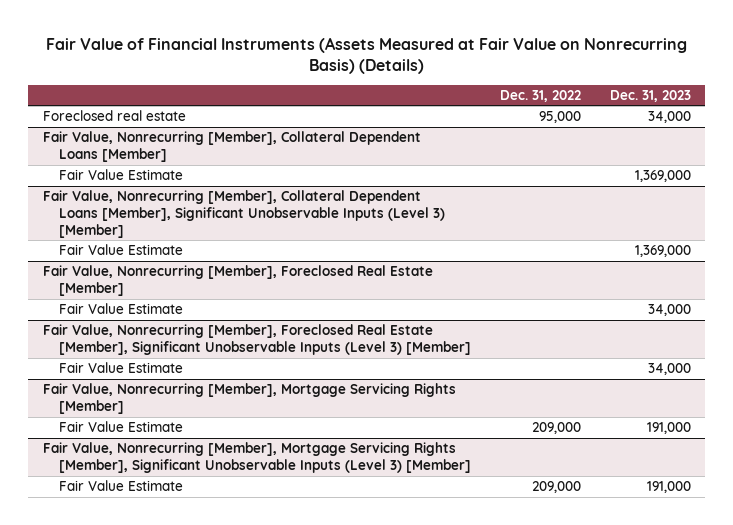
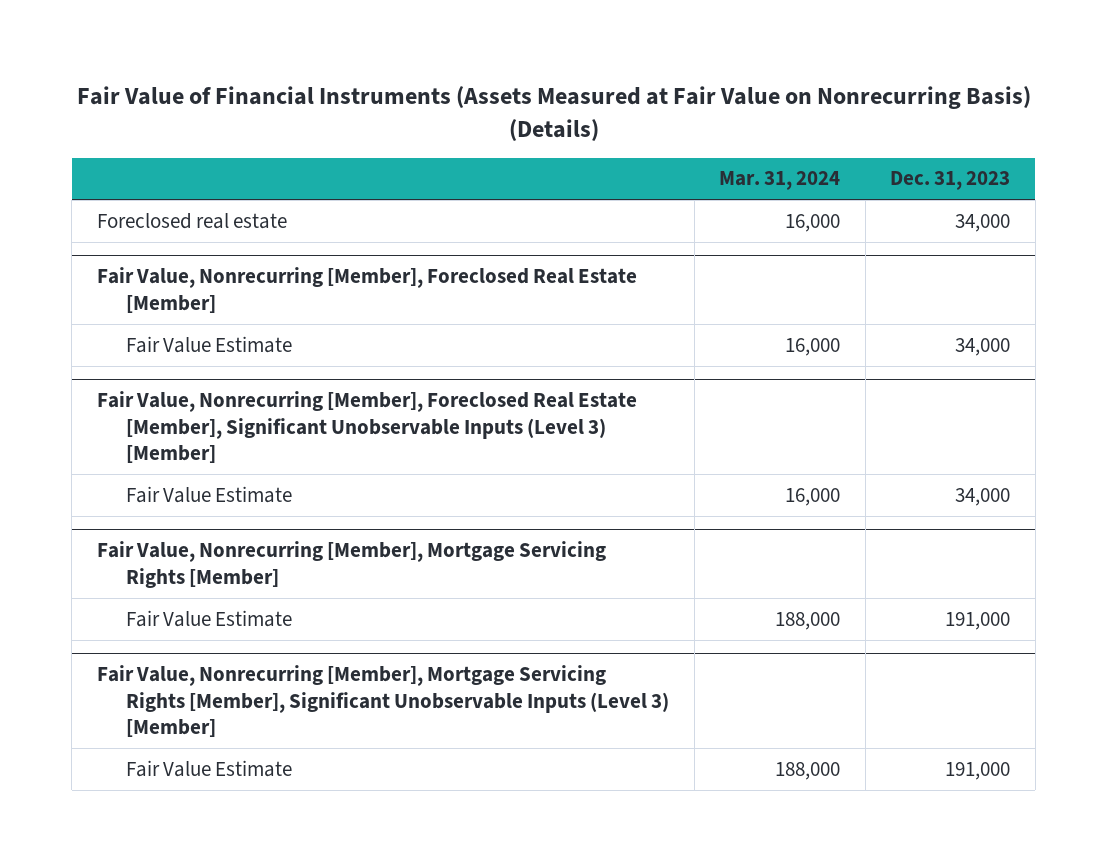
- | Dec. 31, 2022 | Dec. 31, 2023
+ | Mar. 31, 2024 | Dec. 31, 2023
- Fair Value, Nonrecurring [Member], Collateral Dependent Loans [Member]
- Fair Value Estimate | | 1,369,000
- Fair Value, Nonrecurring [Member], Collateral Dependent Loans [Member], Significant Unobservable Inputs (Level 3) [Member]
- Fair Value Estimate | | 1,369,000

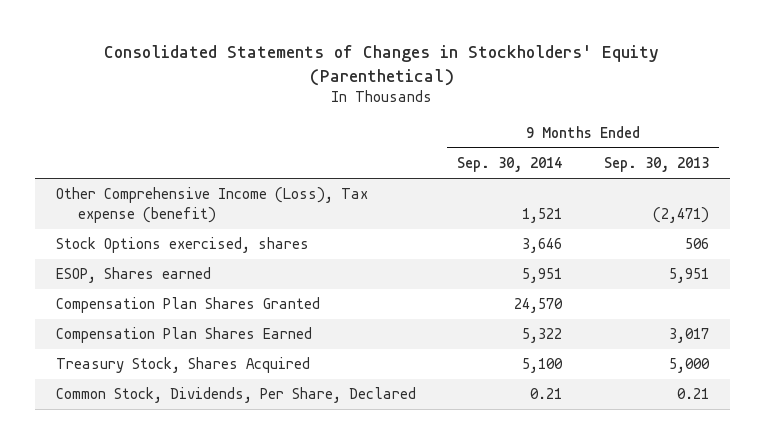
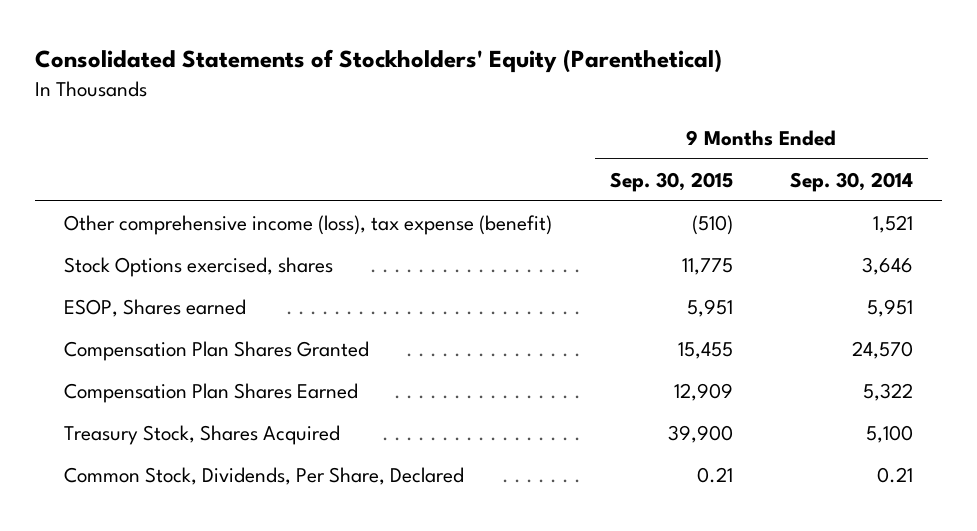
- Consolidated Statements of Changes in Stockholders' Equity (Parenthetical)
+ Consolidated Statements of Stockholders' Equity (Parenthetical)
- | 9 Months Ended Sep. 30, 2014 | 9 Months Ended Sep. 30, 2013
+ | 9 Months Ended Sep. 30, 2015 | 9 Months Ended Sep. 30, 2014
- Other Comprehensive Income (Loss), Tax expense (benefit) | 1,521 | (2,471)
+ Other comprehensive income (loss), tax expense (benefit) | (510) | 1,521

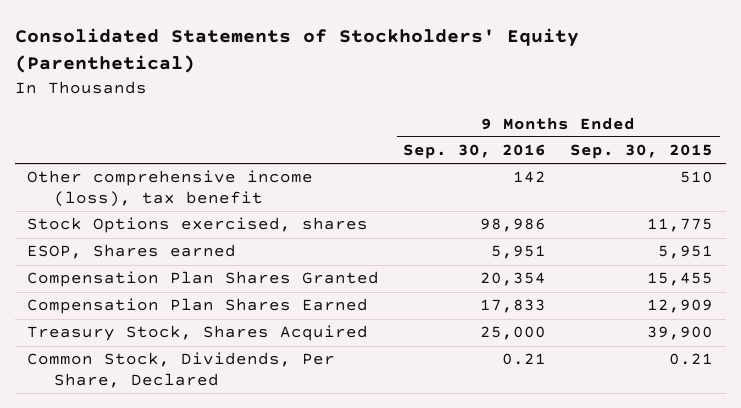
- | 9 Months Ended Sep. 30, 2015 | 9 Months Ended Sep. 30, 2014
+ | 9 Months Ended Sep. 30, 2016 | 9 Months Ended Sep. 30, 2015
- Other comprehensive income (loss), tax expense (benefit) | (510) | 1,521
+ Other comprehensive income (loss), tax benefit | 142 | 510

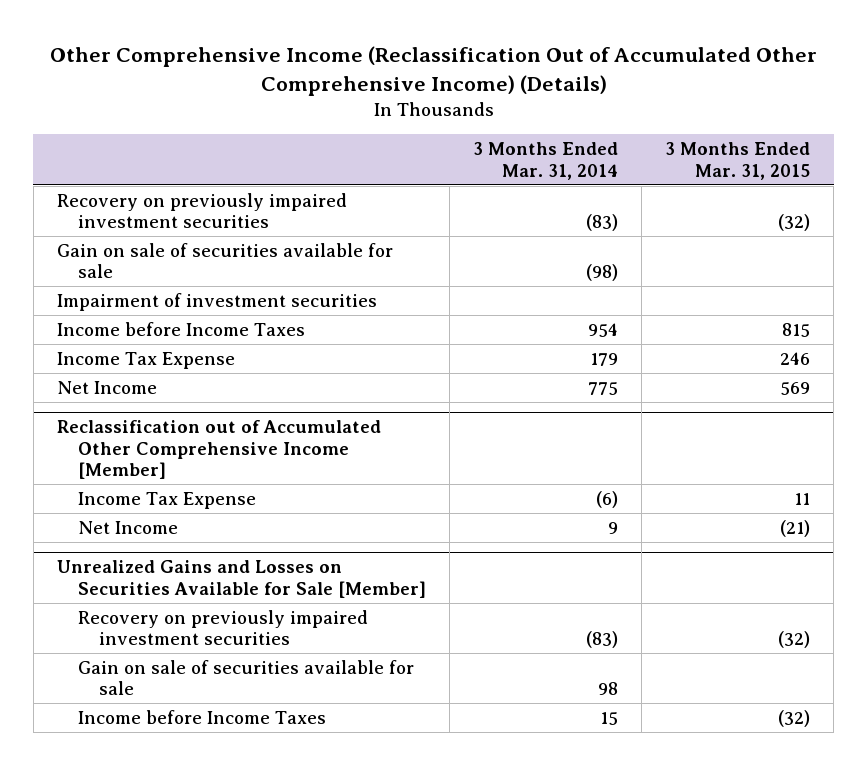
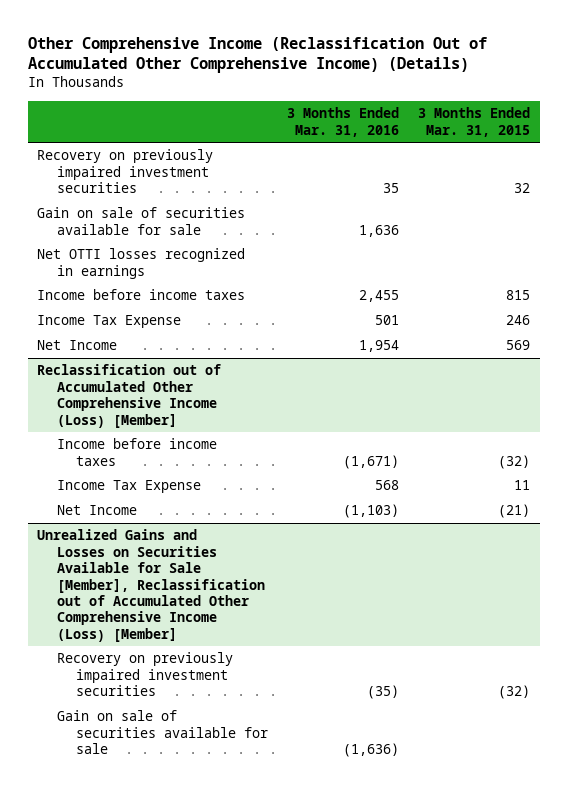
- | 3 Months Ended Mar. 31, 2014 | 3 Months Ended Mar. 31, 2015
+ | 3 Months Ended Mar. 31, 2016 | 3 Months Ended Mar. 31, 2015
- Recovery on previously impaired investment securities | (83) | (32)
+ Recovery on previously impaired investment securities | 35 | 32
- Impairment of investment securities
- Income before Income Taxes | 954 | 815
+ Net OTTI losses recognized in earnings
+ Income before income taxes | 2,455 | 815
- Reclassification out of Accumulated Other Comprehensive Income [Member]
+ Reclassification out of Accumulated Other Comprehensive Income (Loss) [Member]
+ Income before income taxes | (1,671) | (32)
- Unrealized Gains and Losses on Securities Available for Sale [Member]
+ Unrealized Gains and Losses on Securities Available for Sale [Member], Reclassification out of Accumulated Other Comprehensive Income (Loss) [Member]
- Income before Income Taxes | 15 | (32)

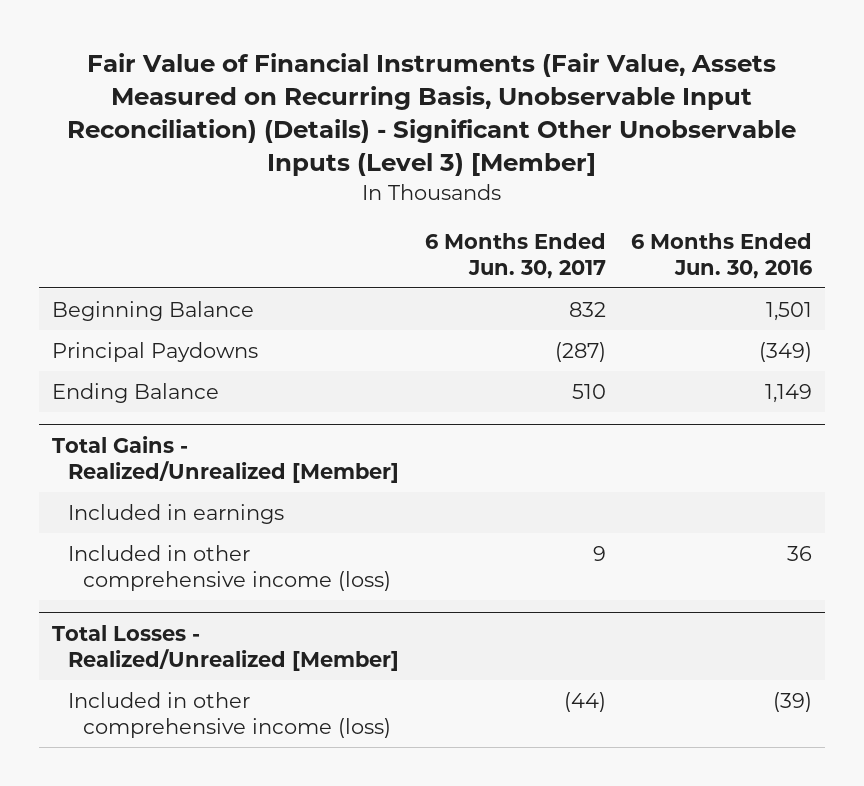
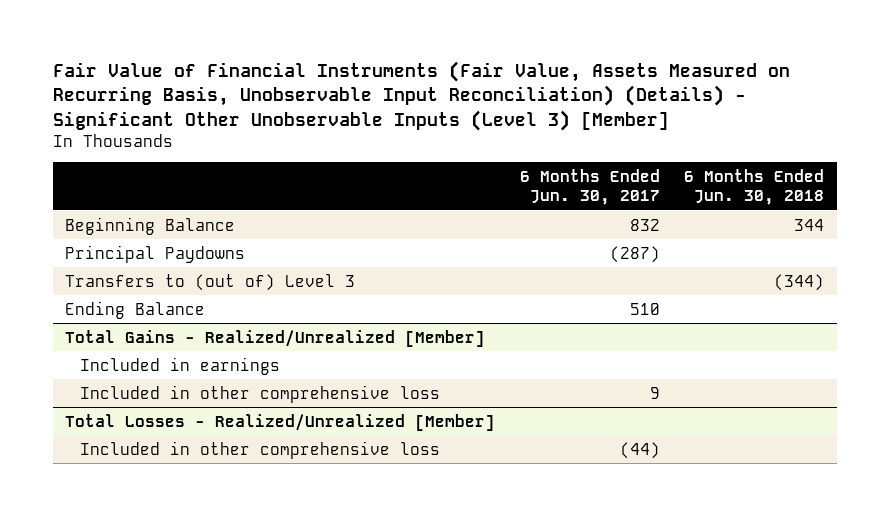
- | 6 Months Ended Jun. 30, 2017 | 6 Months Ended Jun. 30, 2016
+ | 6 Months Ended Jun. 30, 2017 | 6 Months Ended Jun. 30, 2018
+ Transfers to (out of) Level 3 | | (344)
@ Total Gains - Realized/Unrealized [Member]
- Included in other comprehensive income (loss) | 9 | 36
+ Included in other comprehensive loss | 9 |
@ Total Losses - Realized/Unrealized [Member]
- Included in other comprehensive income (loss) | (44) | (39)
+ Included in other comprehensive loss | (44) |

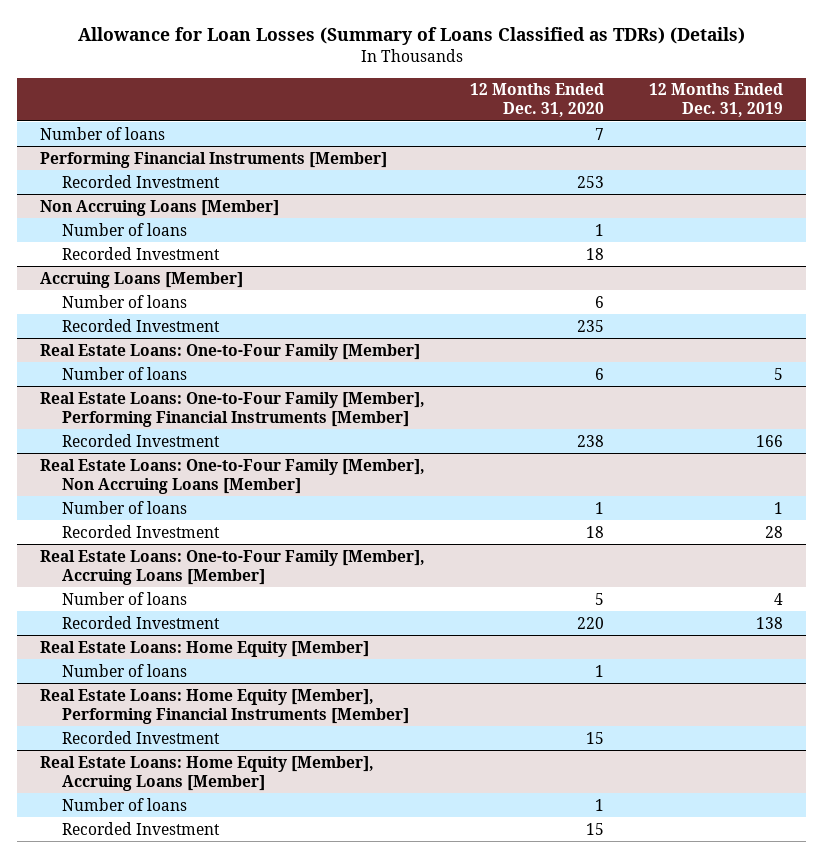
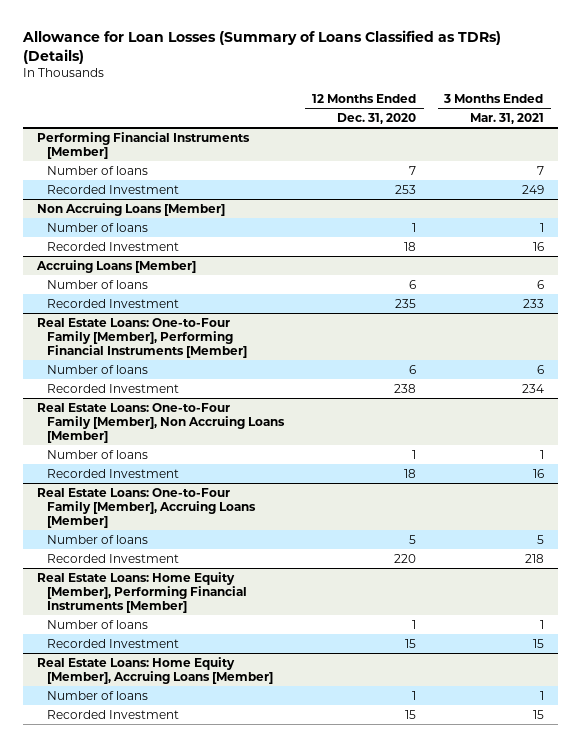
- | 12 Months Ended Dec. 31, 2020 | 12 Months Ended Dec. 31, 2019
+ | 12 Months Ended Dec. 31, 2020 | 3 Months Ended Mar. 31, 2021
- Number of loans | 7 |
@ Performing Financial Instruments [Member]
+ Number of loans | 7 | 7
- Real Estate Loans: One-to-Four Family [Member]
- Number of loans | 6 | 5
@ Real Estate Loans: One-to-Four Family [Member], Performing Financial Instruments [Member]
+ Number of loans | 6 | 6
- Real Estate Loans: Home Equity [Member]
- Number of loans | 1 |
@ Real Estate Loans: Home Equity [Member], Performing Financial Instruments [Member]
+ Number of loans | 1 | 1

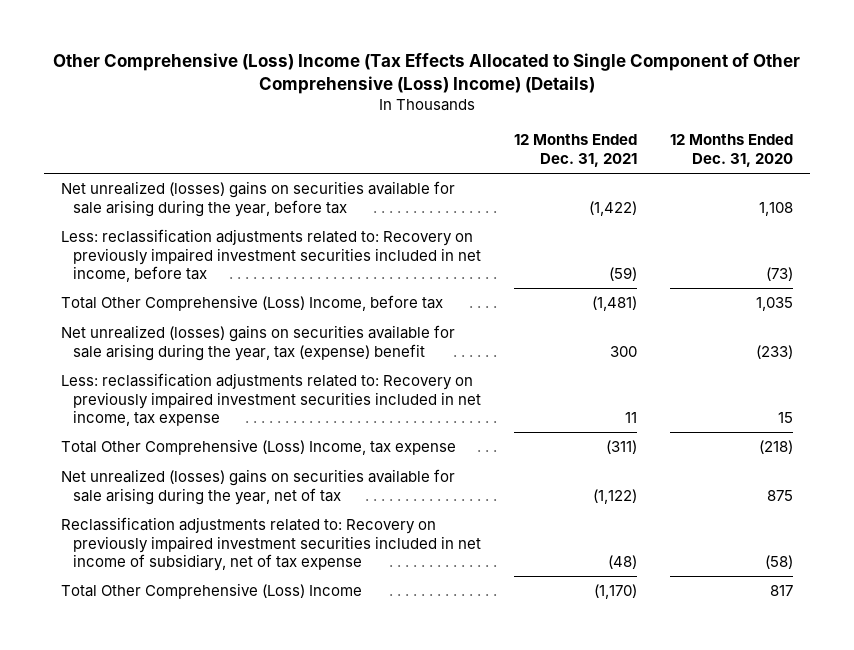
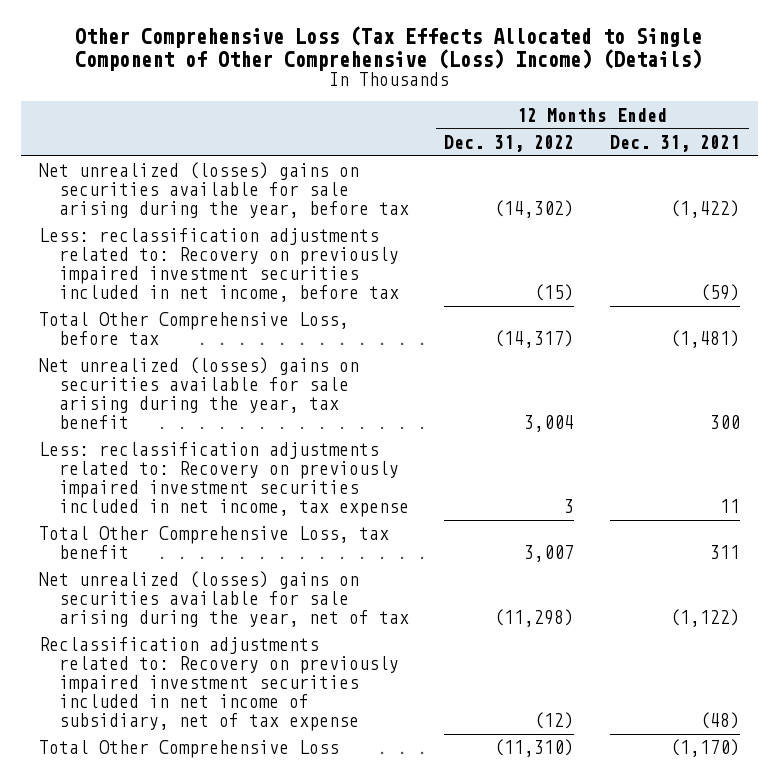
- Other Comprehensive (Loss) Income (Tax Effects Allocated to Single Component of Other Comprehensive (Loss) Income) (Details)
+ Other Comprehensive Loss (Tax Effects Allocated to Single Component of Other Comprehensive (Loss) Income) (Details)
- | 12 Months Ended Dec. 31, 2021 | 12 Months Ended Dec. 31, 2020
+ | 12 Months Ended Dec. 31, 2022 | 12 Months Ended Dec. 31, 2021
- Total Other Comprehensive (Loss) Income, before tax | (1,481) | 1,035
- Net unrealized (losses) gains on securities available for sale arising during the year, tax (expense) benefit | 300 | (233)
+ Total Other Comprehensive Loss, before tax | (14,317) | (1,481)
+ Net unrealized (losses) gains on securities available for sale arising during the year, tax benefit | 3,004 | 300
- Total Other Comprehensive (Loss) Income, tax expense | (311) | (218)
+ Total Other Comprehensive Loss, tax benefit | 3,007 | 311
- Total Other Comprehensive (Loss) Income | (1,170) | 817
+ Total Other Comprehensive Loss | (11,310) | (1,170)

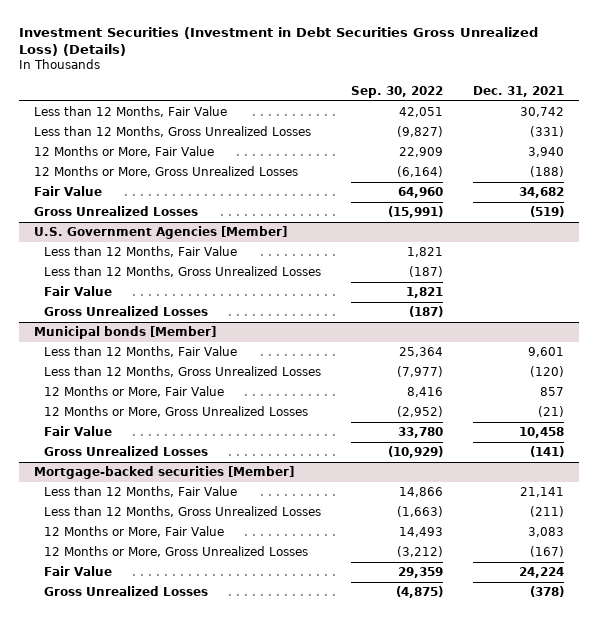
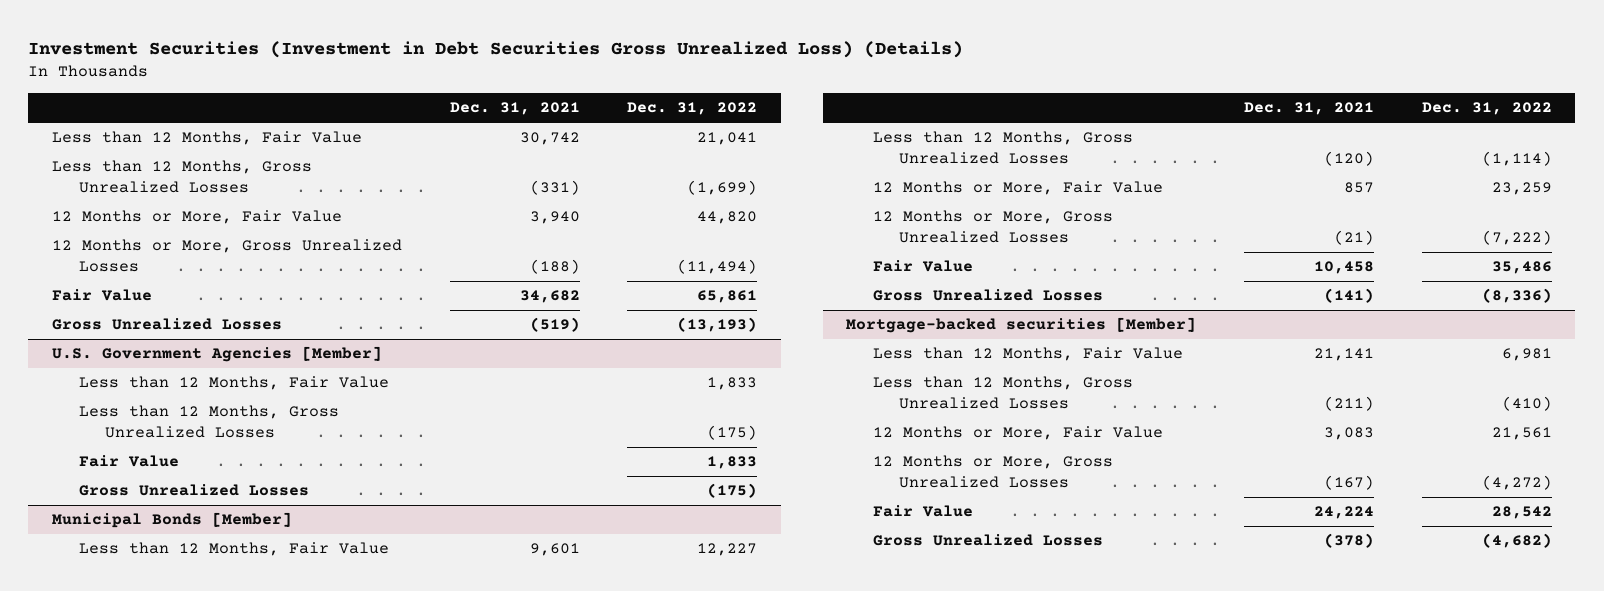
- | Sep. 30, 2022 | Dec. 31, 2021
+ | Dec. 31, 2021 | Dec. 31, 2022
- Municipal bonds [Member]
+ Municipal Bonds [Member]

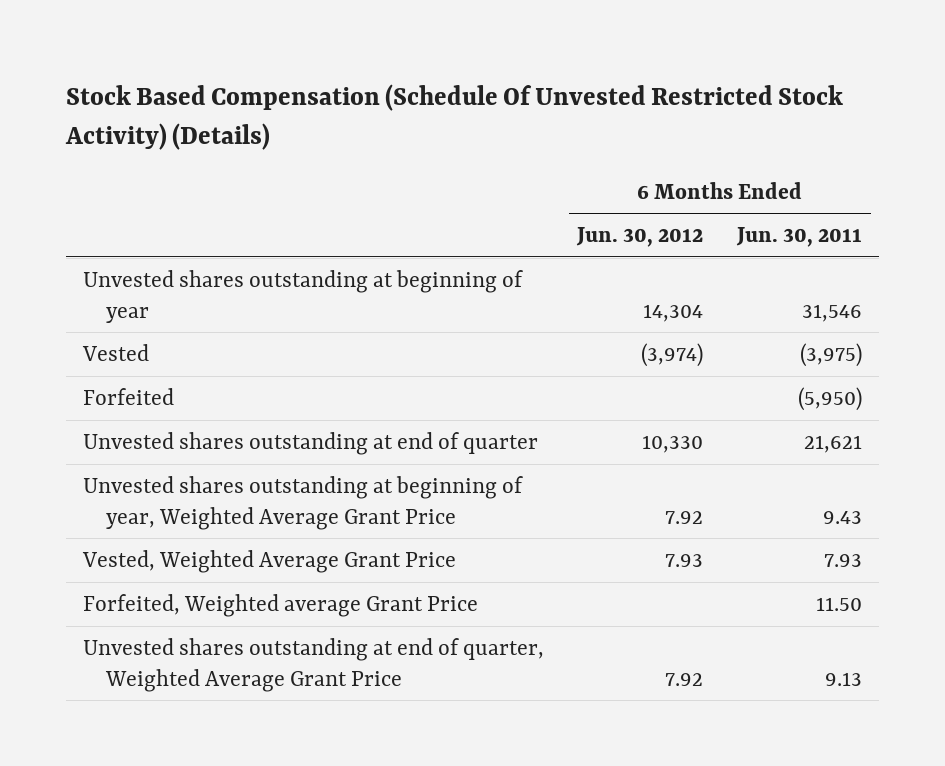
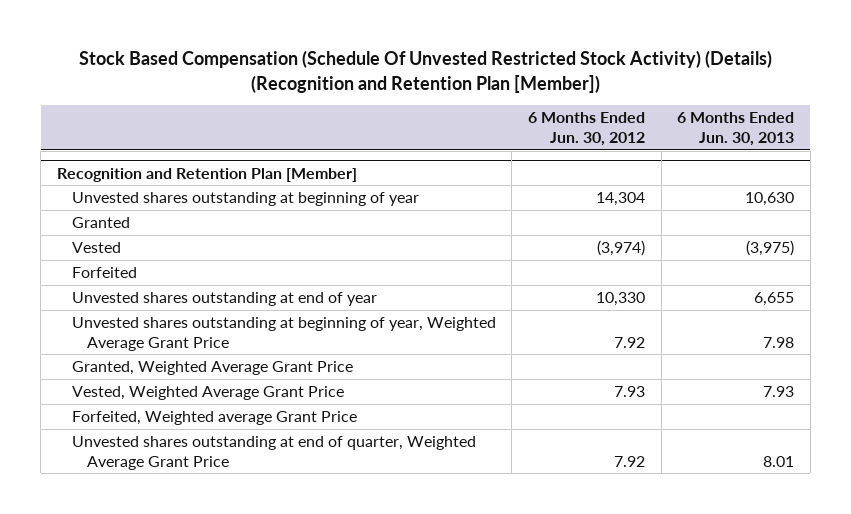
- Stock Based Compensation (Schedule Of Unvested Restricted Stock Activity) (Details)
+ Stock Based Compensation (Schedule Of Unvested Restricted Stock Activity) (Details) (Recognition and Retention Plan [Member])
- | 6 Months Ended Jun. 30, 2012 | 6 Months Ended Jun. 30, 2011
+ | 6 Months Ended Jun. 30, 2012 | 6 Months Ended Jun. 30, 2013
+ Recognition and Retention Plan [Member]
+ Granted
- Unvested shares outstanding at end of quarter | 10,330 | 21,621
+ Unvested shares outstanding at end of year | 10,330 | 6,655
+ Granted, Weighted Average Grant Price

